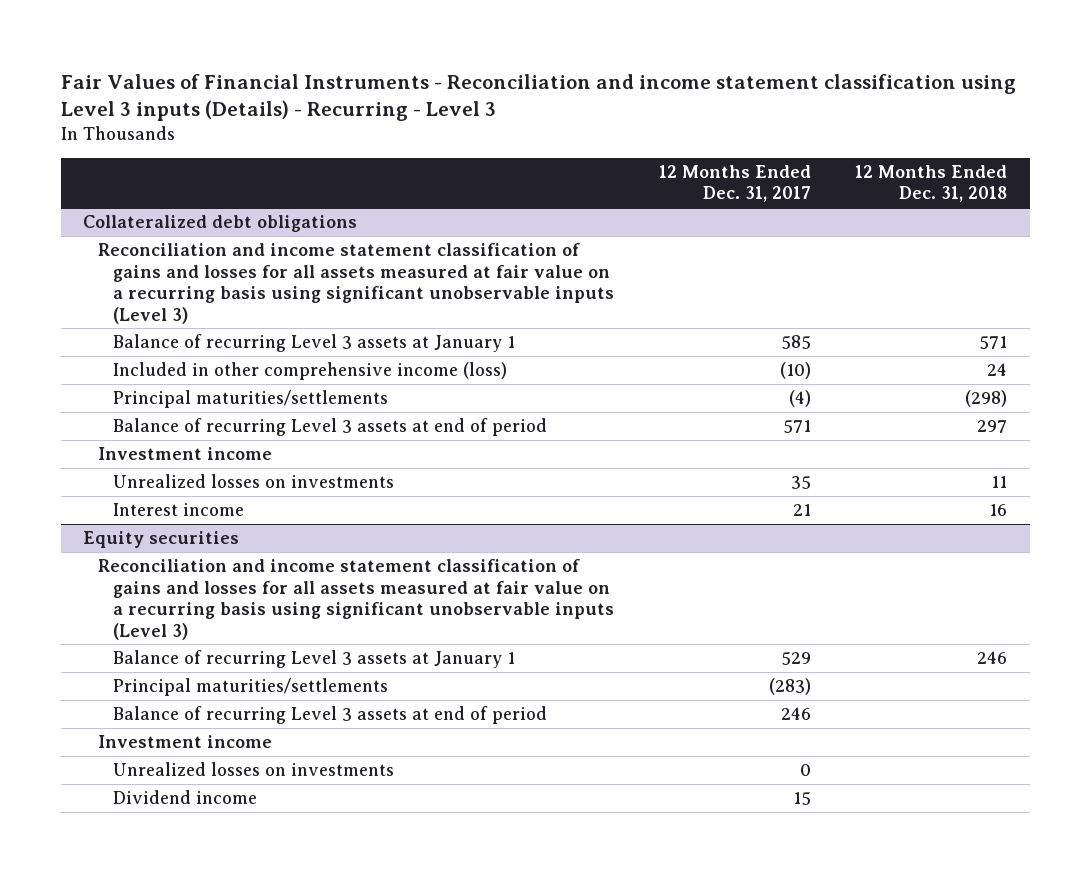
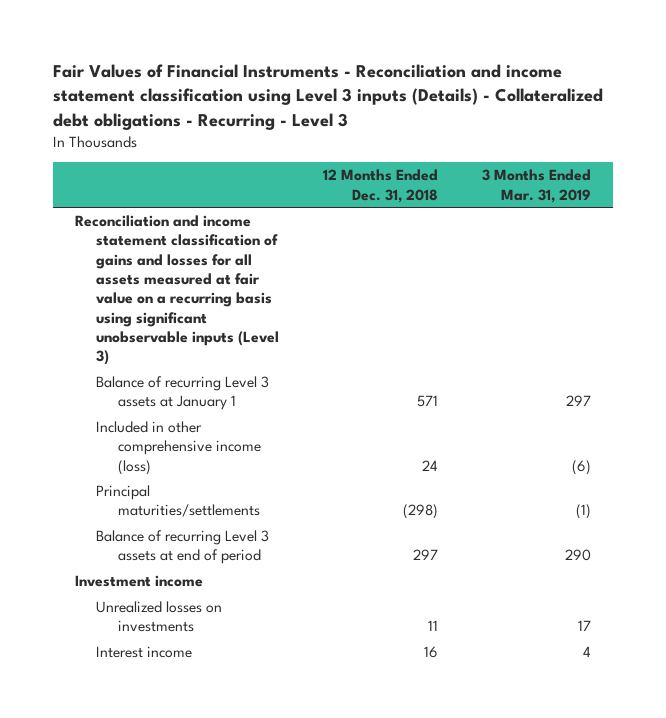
- Fair Values of Financial Instruments - Reconciliation and income statement classification using Level 3 inputs (Details) - Recurring - Level 3
+ Fair Values of Financial Instruments - Reconciliation and income statement classification using Level 3 inputs (Details) - Collateralized debt obligations - Recurring - Level 3
- | 12 Months Ended Dec. 31, 2017 | 12 Months Ended Dec. 31, 2018
+ | 12 Months Ended Dec. 31, 2018 | 3 Months Ended Mar. 31, 2019
- Collateralized debt obligations
- Equity securities
- Reconciliation and income statement classification of gains and losses for all assets measured at fair value on a recurring basis using significant unobservable inputs (Level 3)
- Balance of recurring Level 3 assets at January 1 | 529 | 246
- Principal maturities/settlements | (283) |
- Balance of recurring Level 3 assets at end of period | 246 |
- Investment income
- Unrealized losses on investments | 0 |
- Dividend income | 15 |

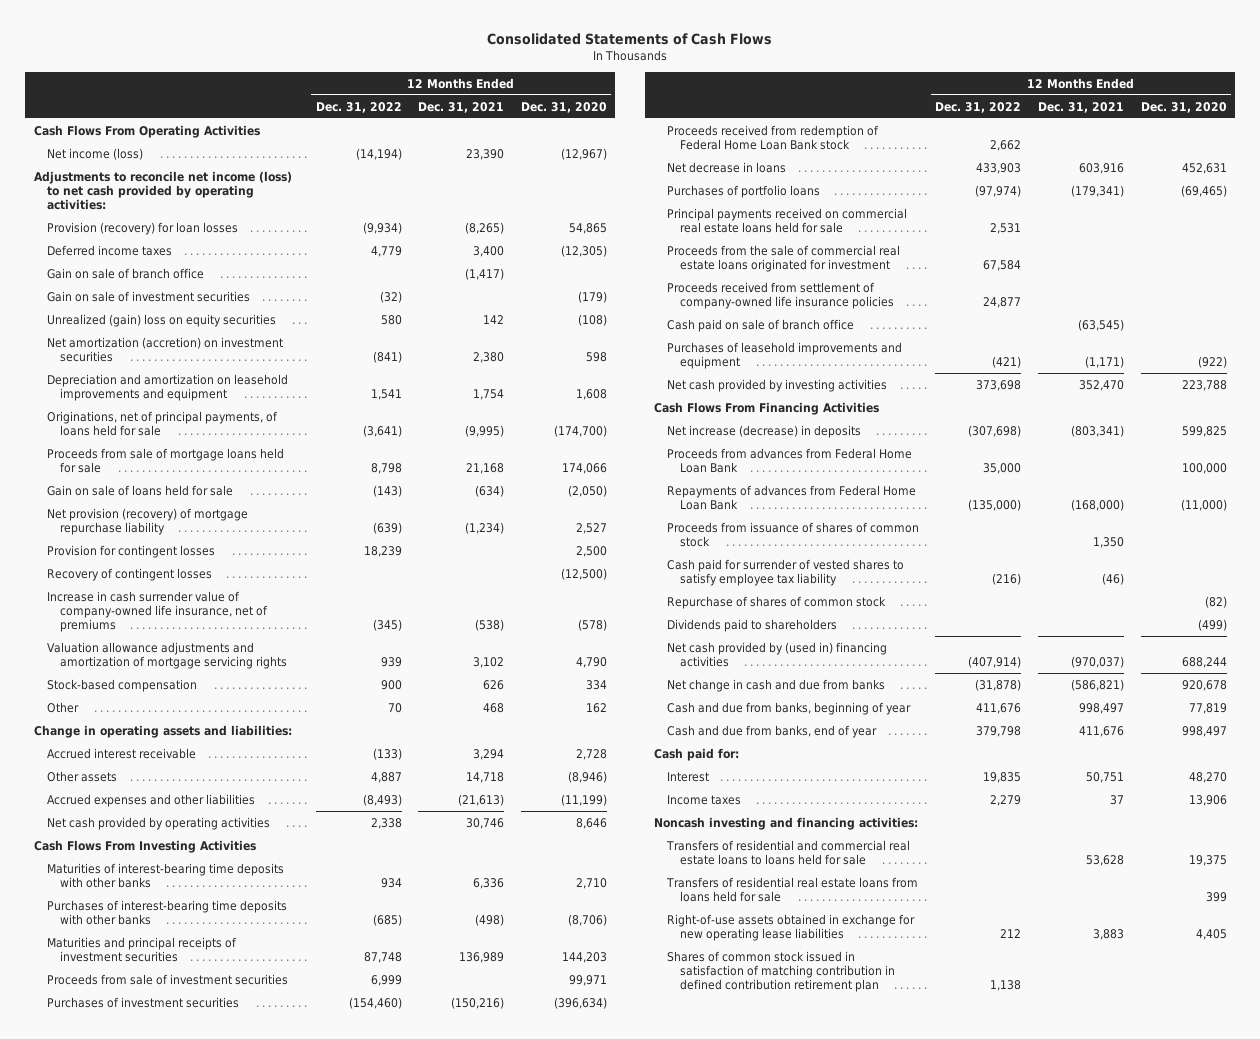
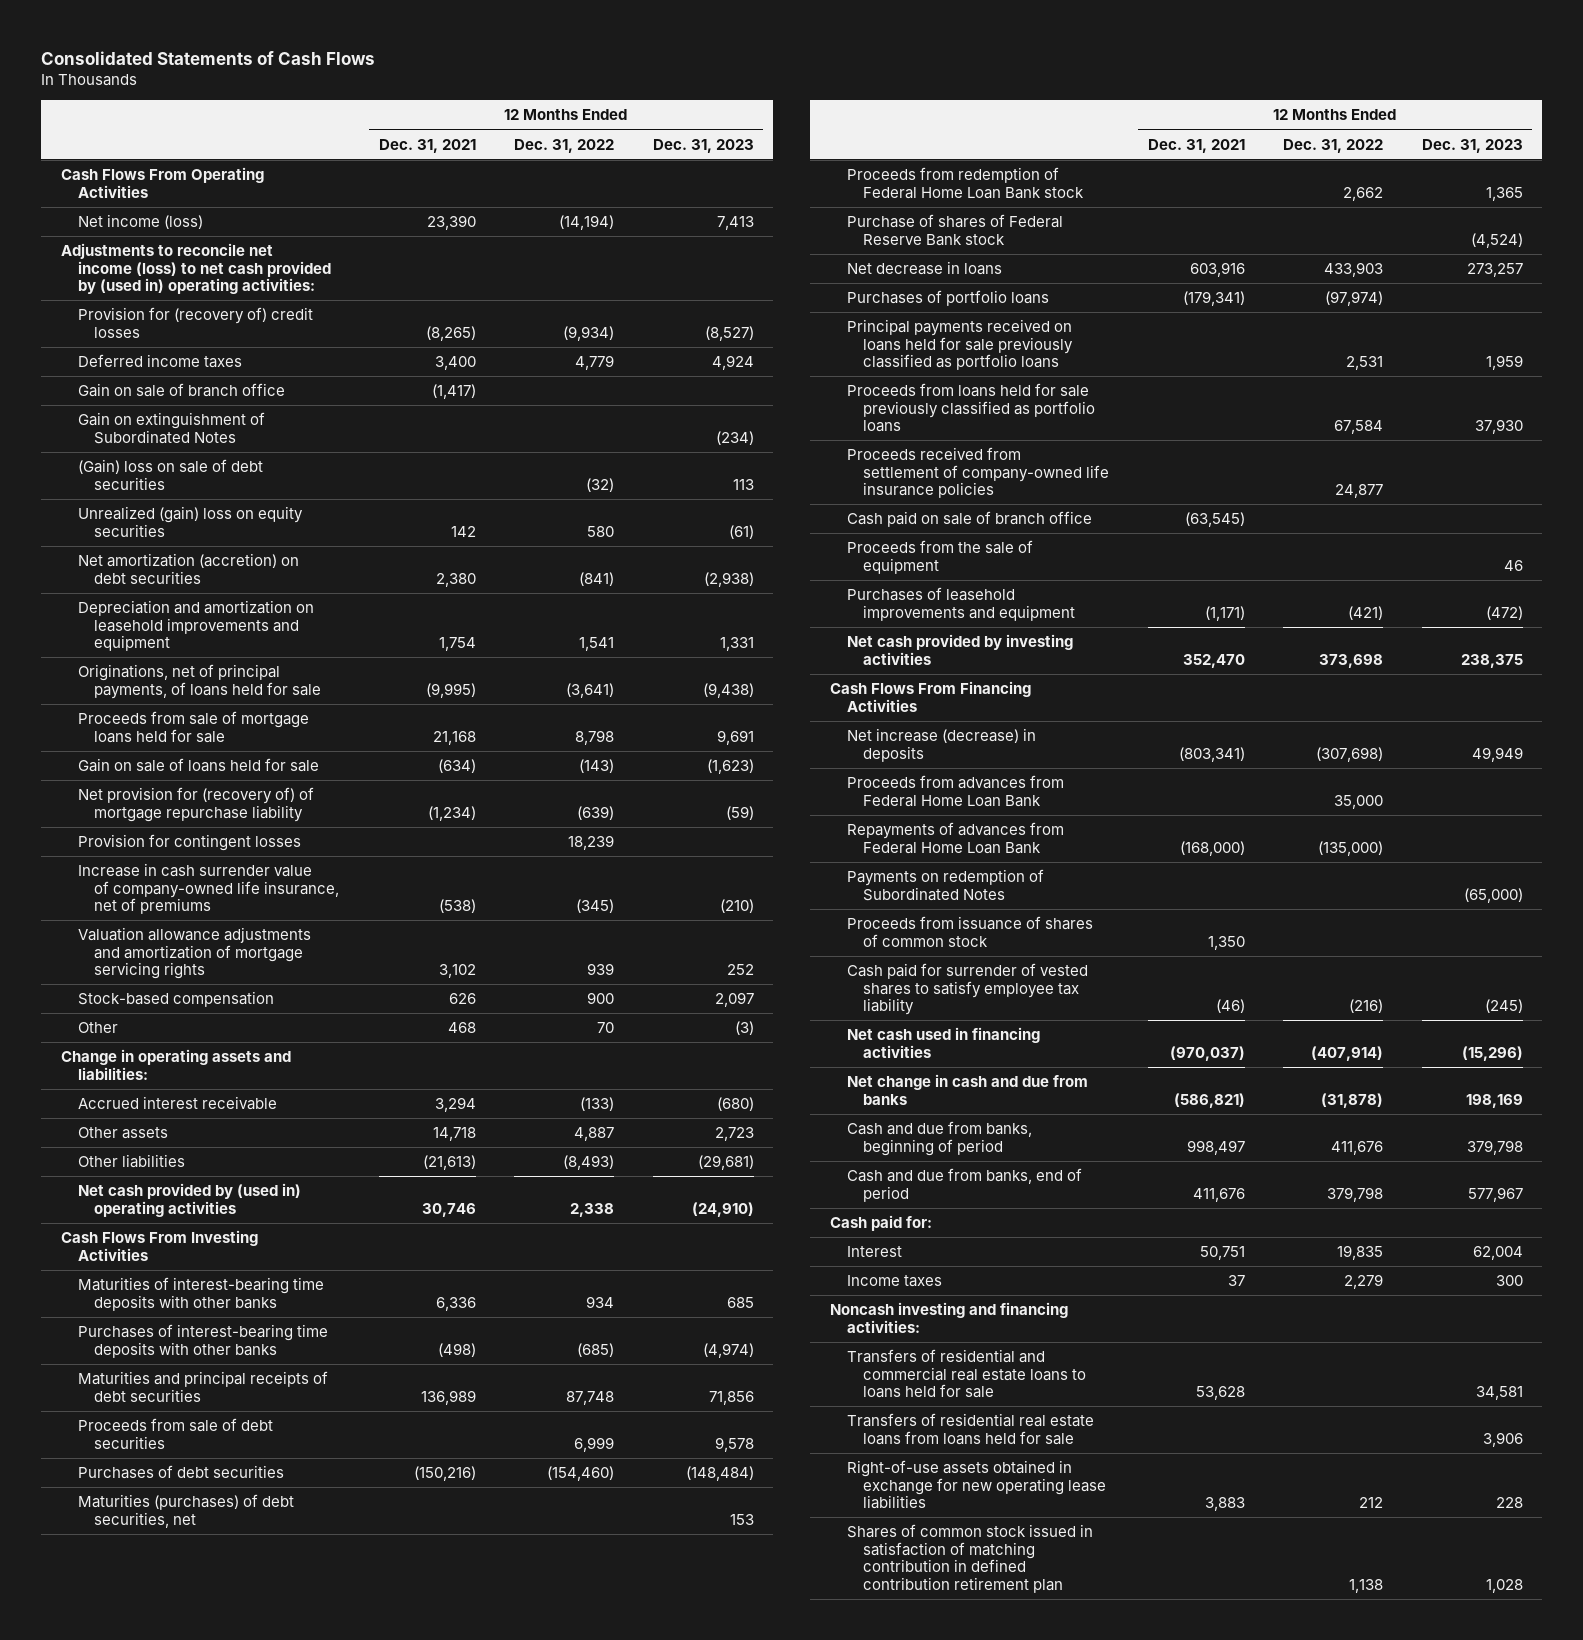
- | 12 Months Ended Dec. 31, 2022 | 12 Months Ended Dec. 31, 2021 | 12 Months Ended Dec. 31, 2020
+ | 12 Months Ended Dec. 31, 2021 | 12 Months Ended Dec. 31, 2022 | 12 Months Ended Dec. 31, 2023
- Adjustments to reconcile net income (loss) to net cash provided by operating activities:
- Provision (recovery) for loan losses | (9,934) | (8,265) | 54,865
+ Adjustments to reconcile net income (loss) to net cash provided by (used in) operating activities:
+ Provision for (recovery of) credit losses | (8,265) | (9,934) | (8,527)
- Gain on sale of investment securities | (32) | | (179)
+ Gain on extinguishment of Subordinated Notes | | | (234)
+ (Gain) loss on sale of debt securities | | (32) | 113
- Net amortization (accretion) on investment securities | (841) | 2,380 | 598
+ Net amortization (accretion) on debt securities | 2,380 | (841) | (2,938)
- Net provision (recovery) of mortgage repurchase liability | (639) | (1,234) | 2,527
+ Net provision for (recovery of) of mortgage repurchase liability | (1,234) | (639) | (59)
- Recovery of contingent losses | | | (12,500)
- Accrued expenses and other liabilities | (8,493) | (21,613) | (11,199)
- Net cash provided by operating activities | 2,338 | 30,746 | 8,646
+ Other liabilities | (21,613) | (8,493) | (29,681)
+ Net cash provided by (used in) operating activities | 30,746 | 2,338 | (24,910)
- Maturities and principal receipts of investment securities | 87,748 | 136,989 | 144,203
- Proceeds from sale of investment securities | 6,999 | | 99,971
- Purchases of investment securities | (154,460) | (150,216) | (396,634)
- Proceeds received from redemption of Federal Home Loan Bank stock | 2,662 | |
+ Maturities and principal receipts of debt securities | 136,989 | 87,748 | 71,856
+ Proceeds from sale of debt securities | | 6,999 | 9,578
+ Purchases of debt securities | (150,216) | (154,460) | (148,484)
+ Maturities (purchases) of debt securities, net | | | 153
+ Proceeds from redemption of Federal Home Loan Bank stock | | 2,662 | 1,365
+ Purchase of shares of Federal Reserve Bank stock | | | (4,524)
- Principal payments received on commercial real estate loans held for sale | 2,531 | |
- Proceeds from the sale of commercial real estate loans originated for investment | 67,584 | |
+ Principal payments received on loans held for sale previously classified as portfolio loans | | 2,531 | 1,959
+ Proceeds from loans held for sale previously classified as portfolio loans | | 67,584 | 37,930
+ Proceeds from the sale of equipment | | | 46
+ Payments on redemption of Subordinated Notes | | | (65,000)
- Repurchase of shares of common stock | | | (82)
- Dividends paid to shareholders | | | (499)
- Net cash provided by (used in) financing activities | (407,914) | (970,037) | 688,244
+ Net cash used in financing activities | (970,037) | (407,914) | (15,296)
- Cash and due from banks, beginning of year | 411,676 | 998,497 | 77,819
- Cash and due from banks, end of year | 379,798 | 411,676 | 998,497
+ Cash and due from banks, beginning of period | 998,497 | 411,676 | 379,798
+ Cash and due from banks, end of period | 411,676 | 379,798 | 577,967

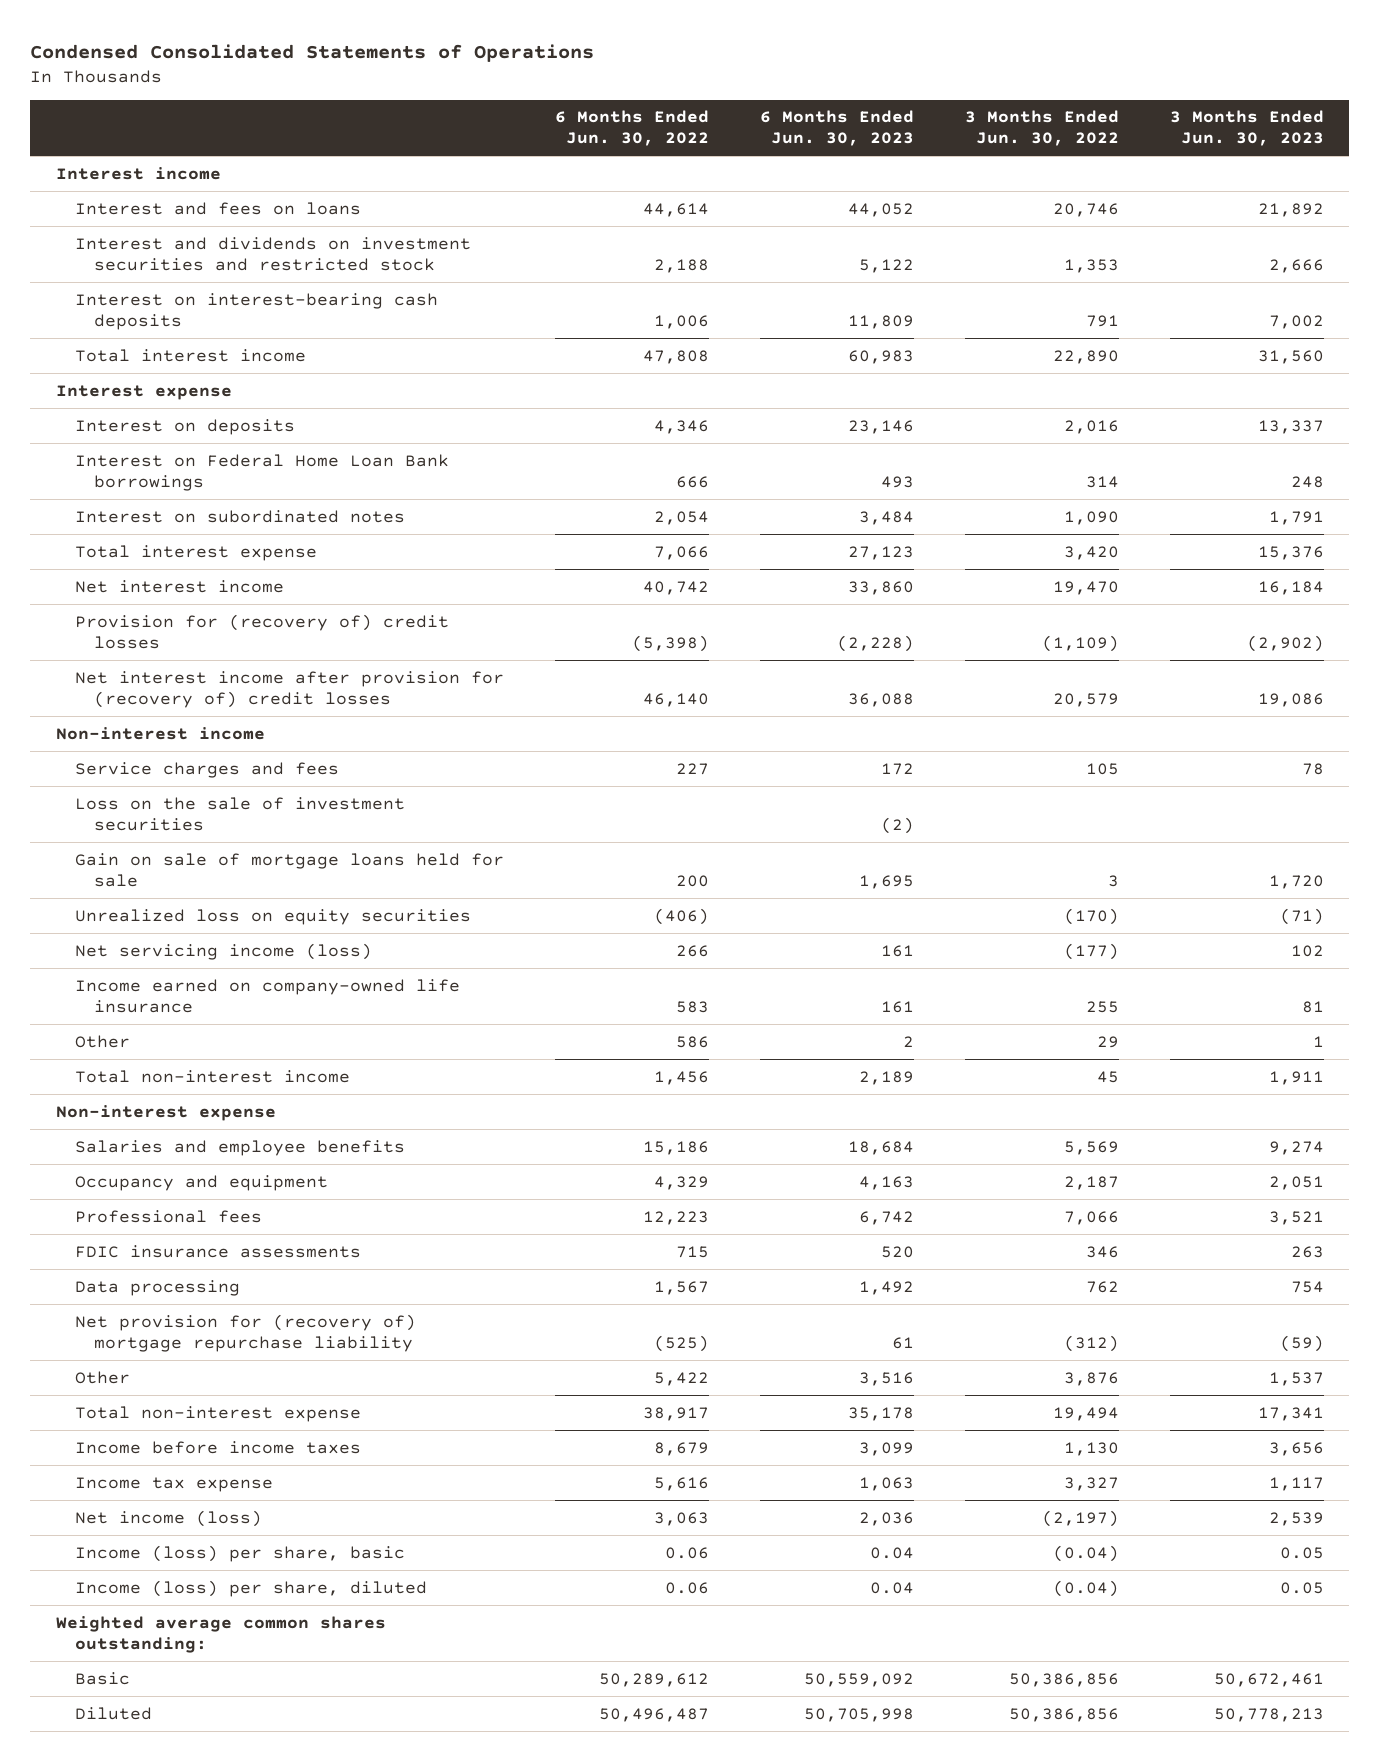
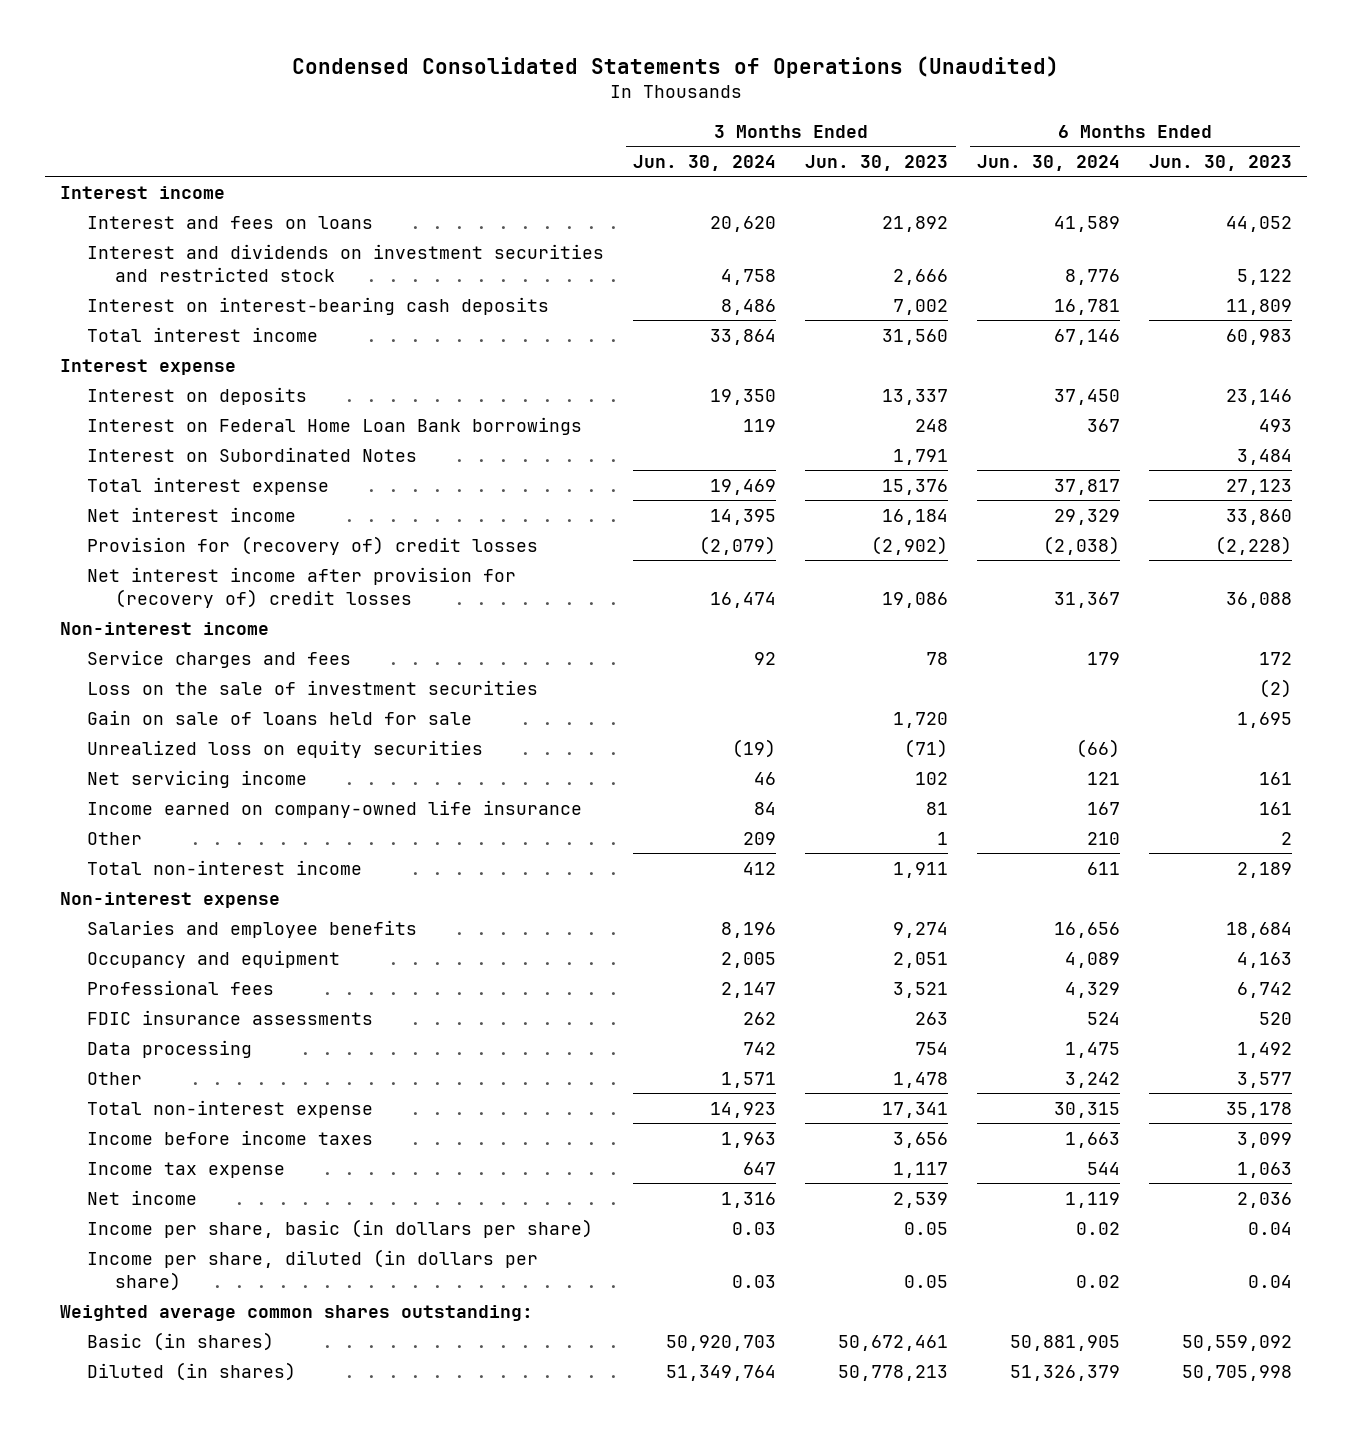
- Condensed Consolidated Statements of Operations
+ Condensed Consolidated Statements of Operations (Unaudited)
- | 6 Months Ended Jun. 30, 2022 | 6 Months Ended Jun. 30, 2023 | 3 Months Ended Jun. 30, 2022 | 3 Months Ended Jun. 30, 2023
+ | 3 Months Ended Jun. 30, 2024 | 3 Months Ended Jun. 30, 2023 | 6 Months Ended Jun. 30, 2024 | 6 Months Ended Jun. 30, 2023
- Interest on subordinated notes | 2,054 | 3,484 | 1,090 | 1,791
+ Interest on Subordinated Notes | | 1,791 | | 3,484
- Gain on sale of mortgage loans held for sale | 200 | 1,695 | 3 | 1,720
+ Gain on sale of loans held for sale | | 1,720 | | 1,695
- Net servicing income (loss) | 266 | 161 | (177) | 102
+ Net servicing income | 46 | 102 | 121 | 161
- Net provision for (recovery of) mortgage repurchase liability | (525) | 61 | (312) | (59)
- Other | 5,422 | 3,516 | 3,876 | 1,537
+ Other | 1,571 | 1,478 | 3,242 | 3,577
- Net income (loss) | 3,063 | 2,036 | (2,197) | 2,539
- Income (loss) per share, basic | 0.06 | 0.04 | (0.04) | 0.05
- Income (loss) per share, diluted | 0.06 | 0.04 | (0.04) | 0.05
+ Net income | 1,316 | 2,539 | 1,119 | 2,036
+ Income per share, basic (in dollars per share) | 0.03 | 0.05 | 0.02 | 0.04
+ Income per share, diluted (in dollars per share) | 0.03 | 0.05 | 0.02 | 0.04
- Basic | 50,289,612 | 50,559,092 | 50,386,856 | 50,672,461
- Diluted | 50,496,487 | 50,705,998 | 50,386,856 | 50,778,213
+ Basic (in shares) | 50,920,703 | 50,672,461 | 50,881,905 | 50,559,092
+ Diluted (in shares) | 51,349,764 | 50,778,213 | 51,326,379 | 50,705,998

